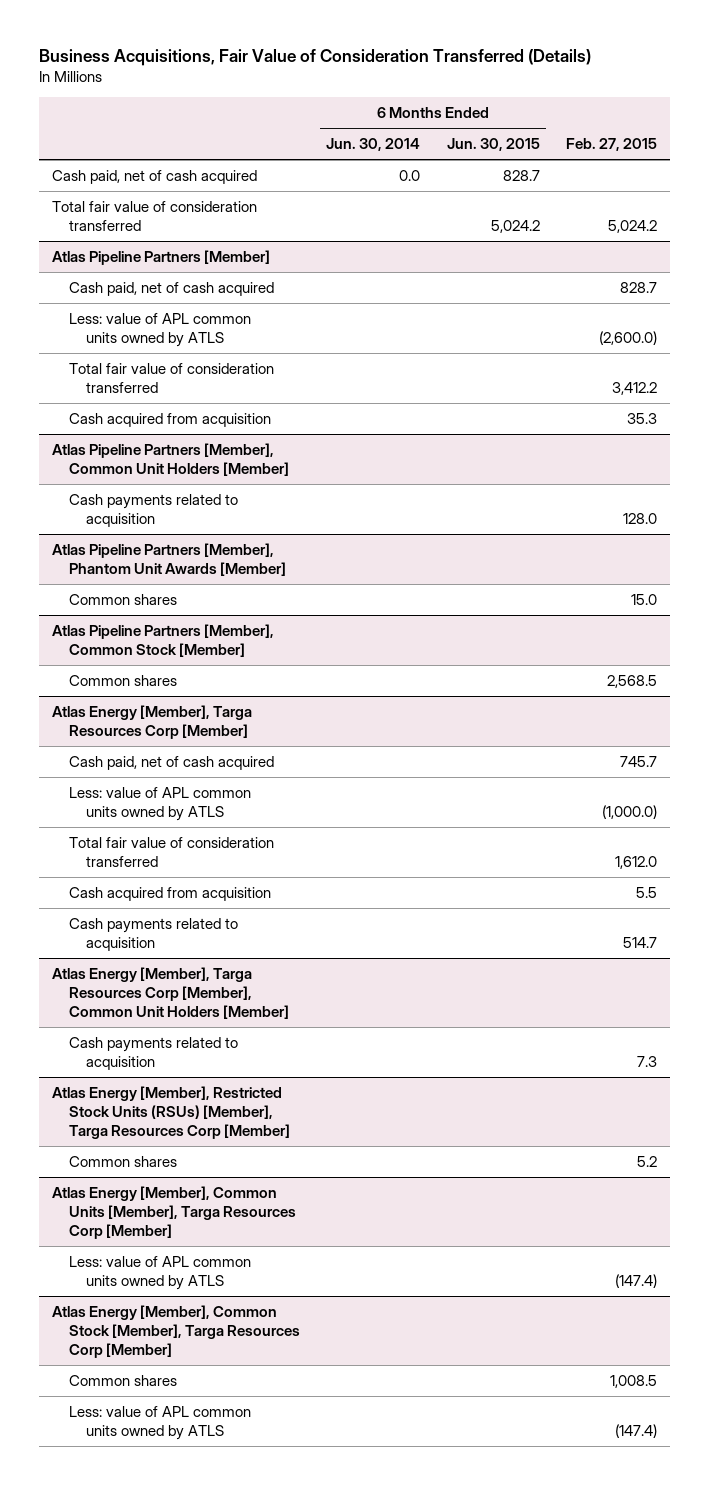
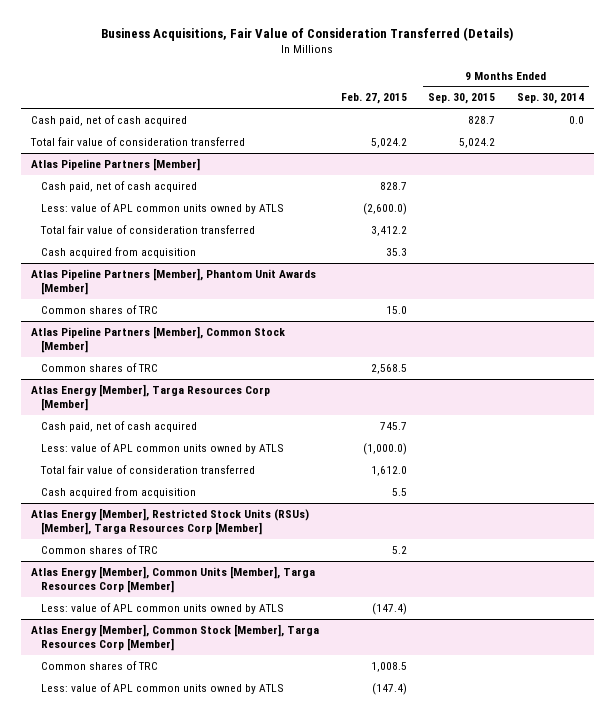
- | 6 Months Ended Jun. 30, 2014 | 6 Months Ended Jun. 30, 2015 | Feb. 27, 2015
+ | Feb. 27, 2015 | 9 Months Ended Sep. 30, 2015 | 9 Months Ended Sep. 30, 2014
- Atlas Pipeline Partners [Member], Common Unit Holders [Member]
- Cash payments related to acquisition | | | 128.0
@ Atlas Pipeline Partners [Member], Phantom Unit Awards [Member]
- Common shares | | | 15.0
+ Common shares of TRC | 15.0 | |
@ Atlas Pipeline Partners [Member], Common Stock [Member]
- Common shares | | | 2,568.5
+ Common shares of TRC | 2,568.5 | |
@ Atlas Energy [Member], Targa Resources Corp [Member]
- Cash payments related to acquisition | | | 514.7
- Atlas Energy [Member], Targa Resources Corp [Member], Common Unit Holders [Member]
- Cash payments related to acquisition | | | 7.3
@ Atlas Energy [Member], Restricted Stock Units (RSUs) [Member], Targa Resources Corp [Member]
- Common shares | | | 5.2
+ Common shares of TRC | 5.2 | |
@ Atlas Energy [Member], Common Stock [Member], Targa Resources Corp [Member]
- Common shares | | | 1,008.5
+ Common shares of TRC | 1,008.5 | |

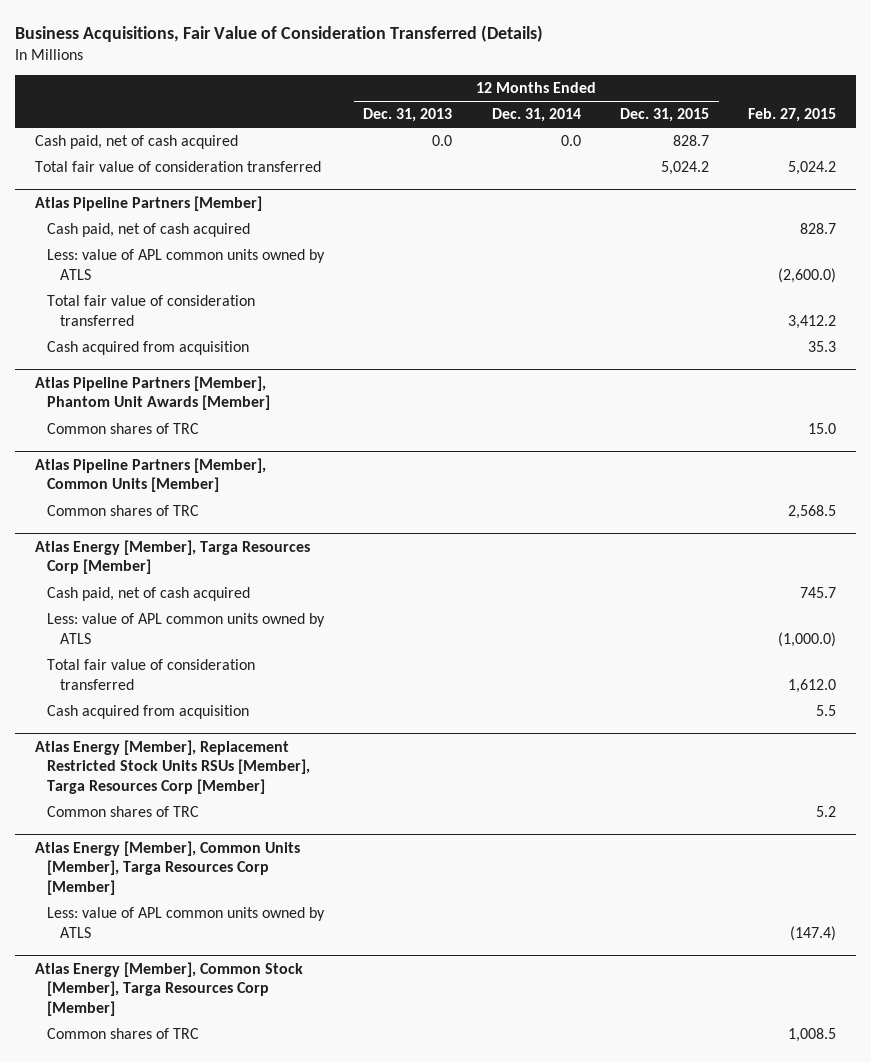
- | Feb. 27, 2015 | 9 Months Ended Sep. 30, 2015 | 9 Months Ended Sep. 30, 2014
+ | 12 Months Ended Dec. 31, 2013 | 12 Months Ended Dec. 31, 2014 | 12 Months Ended Dec. 31, 2015 | Feb. 27, 2015
- Atlas Pipeline Partners [Member], Common Stock [Member]
+ Atlas Pipeline Partners [Member], Common Units [Member]
- Atlas Energy [Member], Restricted Stock Units (RSUs) [Member], Targa Resources Corp [Member]
+ Atlas Energy [Member], Replacement Restricted Stock Units RSUs [Member], Targa Resources Corp [Member]
@ Atlas Energy [Member], Common Stock [Member], Targa Resources Corp [Member]
- Less: value of APL common units owned by ATLS | (147.4) | |

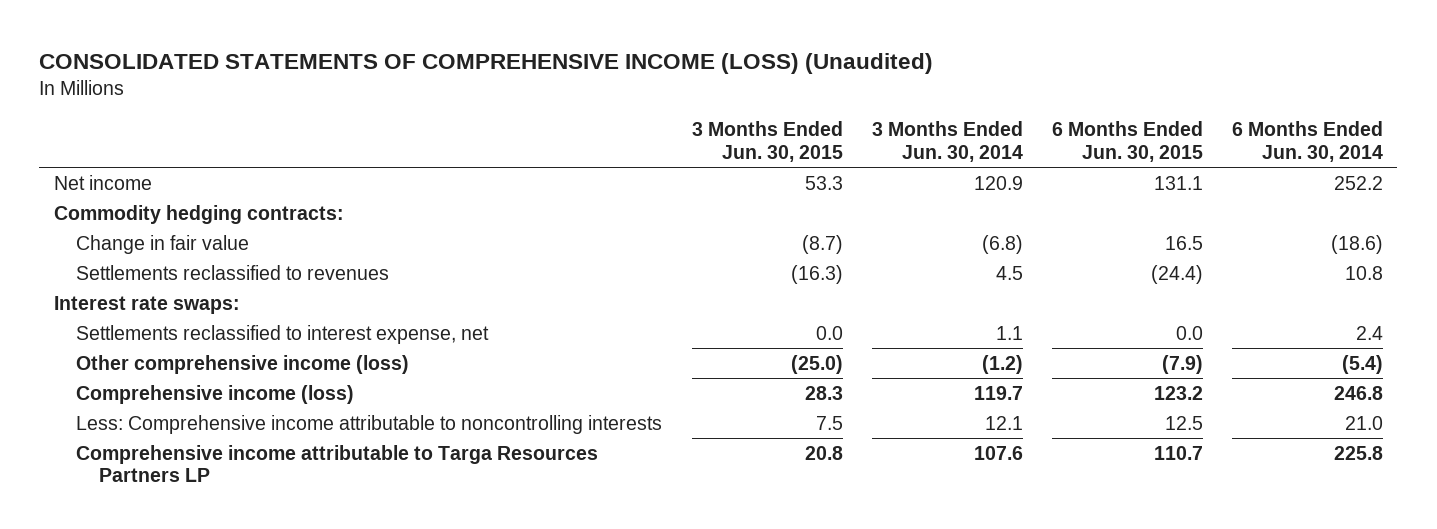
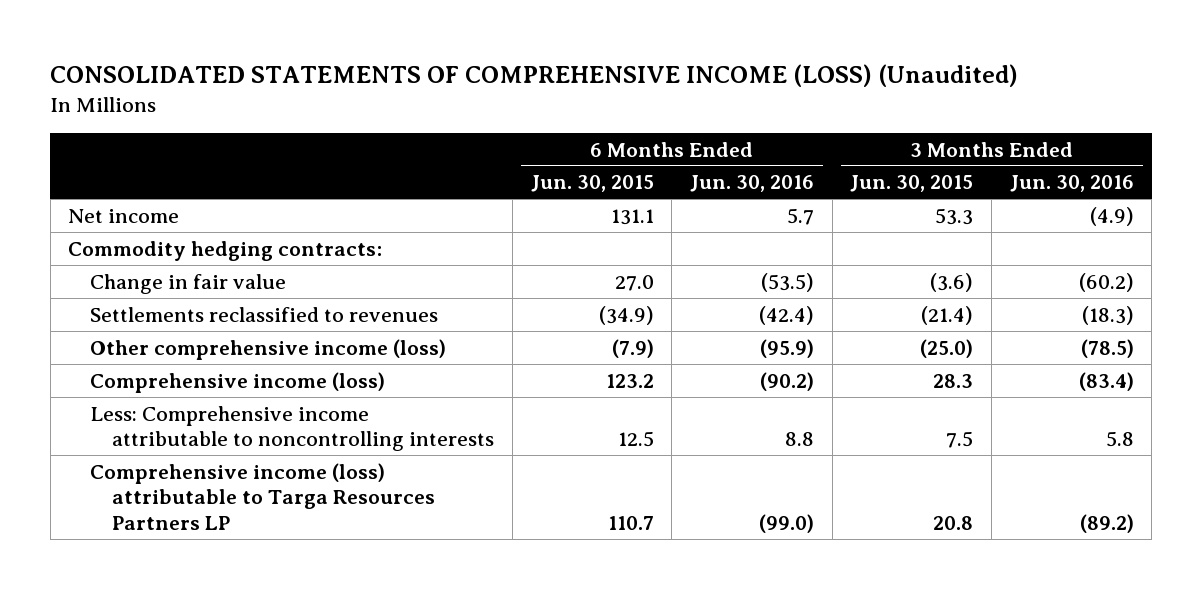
- | 3 Months Ended Jun. 30, 2015 | 3 Months Ended Jun. 30, 2014 | 6 Months Ended Jun. 30, 2015 | 6 Months Ended Jun. 30, 2014
+ | 6 Months Ended Jun. 30, 2015 | 6 Months Ended Jun. 30, 2016 | 3 Months Ended Jun. 30, 2015 | 3 Months Ended Jun. 30, 2016
- Change in fair value | (8.7) | (6.8) | 16.5 | (18.6)
- Settlements reclassified to revenues | (16.3) | 4.5 | (24.4) | 10.8
- Interest rate swaps:
- Settlements reclassified to interest expense, net | 0.0 | 1.1 | 0.0 | 2.4
+ Change in fair value | 27.0 | (53.5) | (3.6) | (60.2)
+ Settlements reclassified to revenues | (34.9) | (42.4) | (21.4) | (18.3)
- Comprehensive income attributable to Targa Resources Partners LP | 20.8 | 107.6 | 110.7 | 225.8
+ Comprehensive income (loss) attributable to Targa Resources Partners LP | 110.7 | (99.0) | 20.8 | (89.2)

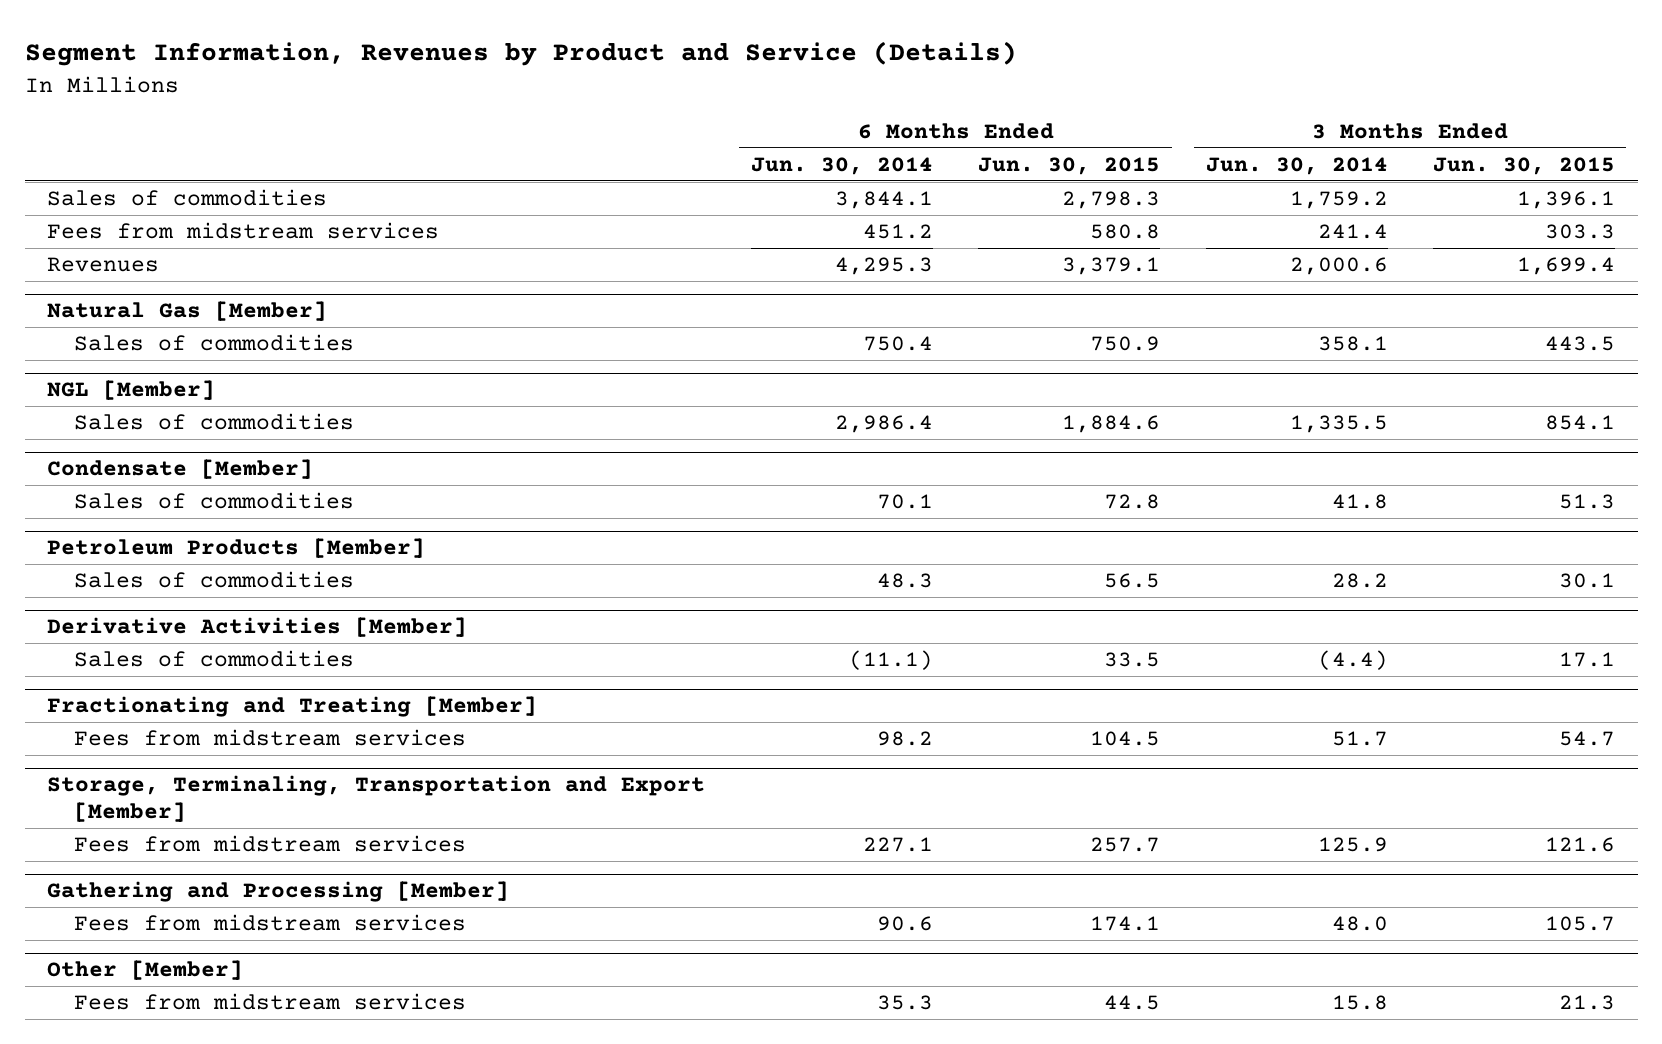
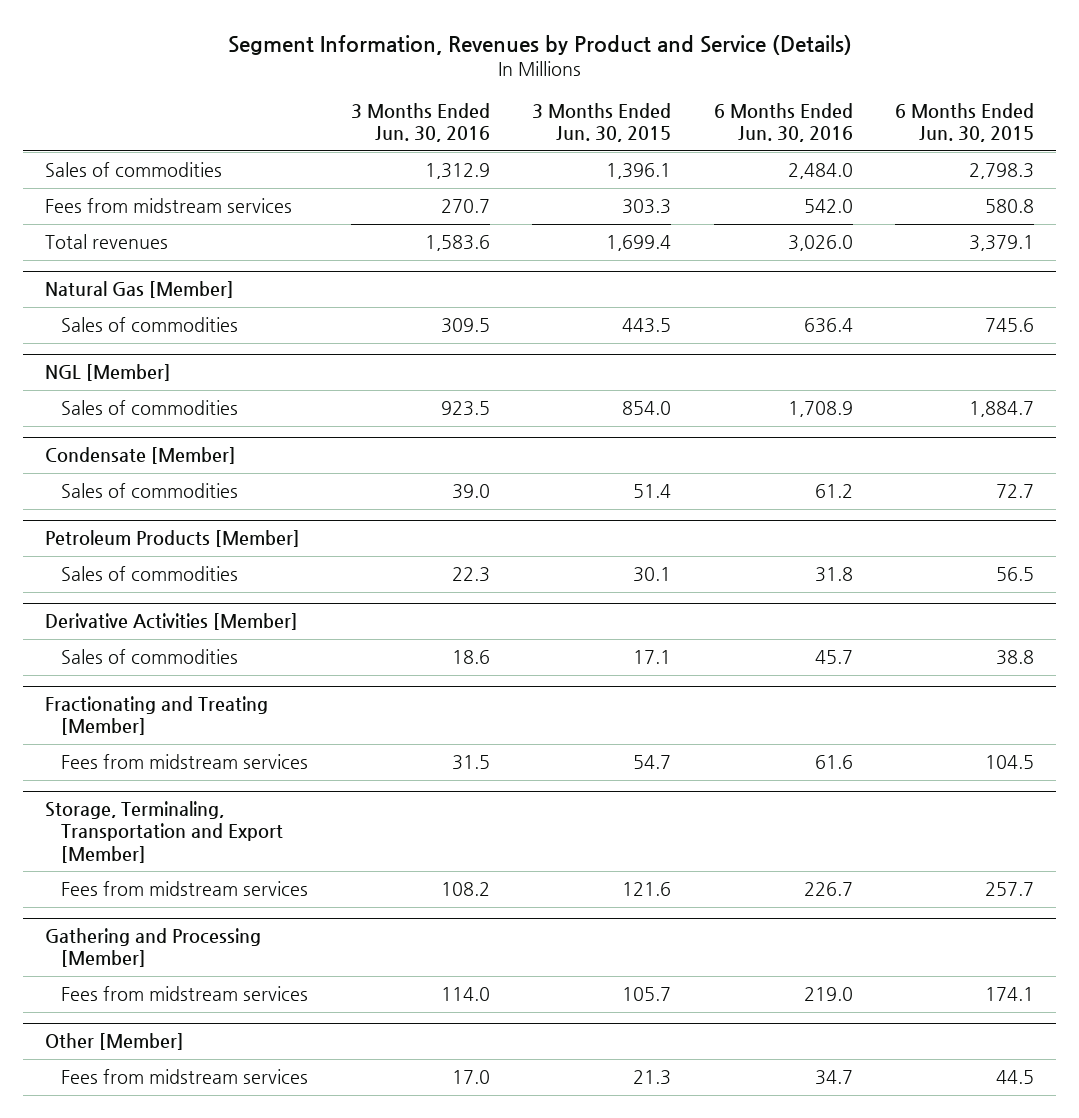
- | 6 Months Ended Jun. 30, 2014 | 6 Months Ended Jun. 30, 2015 | 3 Months Ended Jun. 30, 2014 | 3 Months Ended Jun. 30, 2015
+ | 3 Months Ended Jun. 30, 2016 | 3 Months Ended Jun. 30, 2015 | 6 Months Ended Jun. 30, 2016 | 6 Months Ended Jun. 30, 2015
- Revenues | 4,295.3 | 3,379.1 | 2,000.6 | 1,699.4
+ Total revenues | 1,583.6 | 1,699.4 | 3,026.0 | 3,379.1
@ Natural Gas [Member]
- Sales of commodities | 750.4 | 750.9 | 358.1 | 443.5
+ Sales of commodities | 309.5 | 443.5 | 636.4 | 745.6
@ NGL [Member]
- Sales of commodities | 2,986.4 | 1,884.6 | 1,335.5 | 854.1
+ Sales of commodities | 923.5 | 854.0 | 1,708.9 | 1,884.7
@ Condensate [Member]
- Sales of commodities | 70.1 | 72.8 | 41.8 | 51.3
+ Sales of commodities | 39.0 | 51.4 | 61.2 | 72.7
@ Derivative Activities [Member]
- Sales of commodities | (11.1) | 33.5 | (4.4) | 17.1
+ Sales of commodities | 18.6 | 17.1 | 45.7 | 38.8

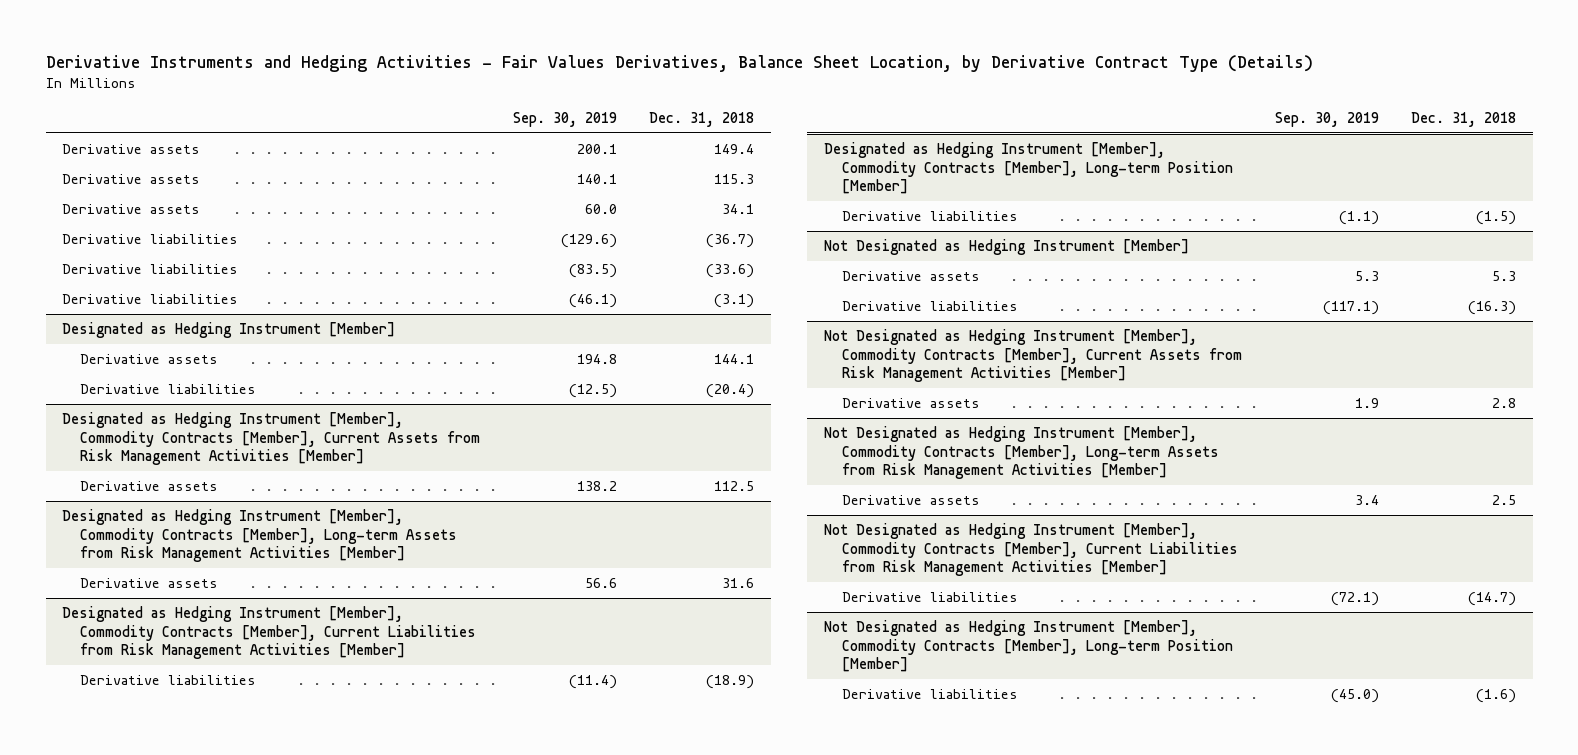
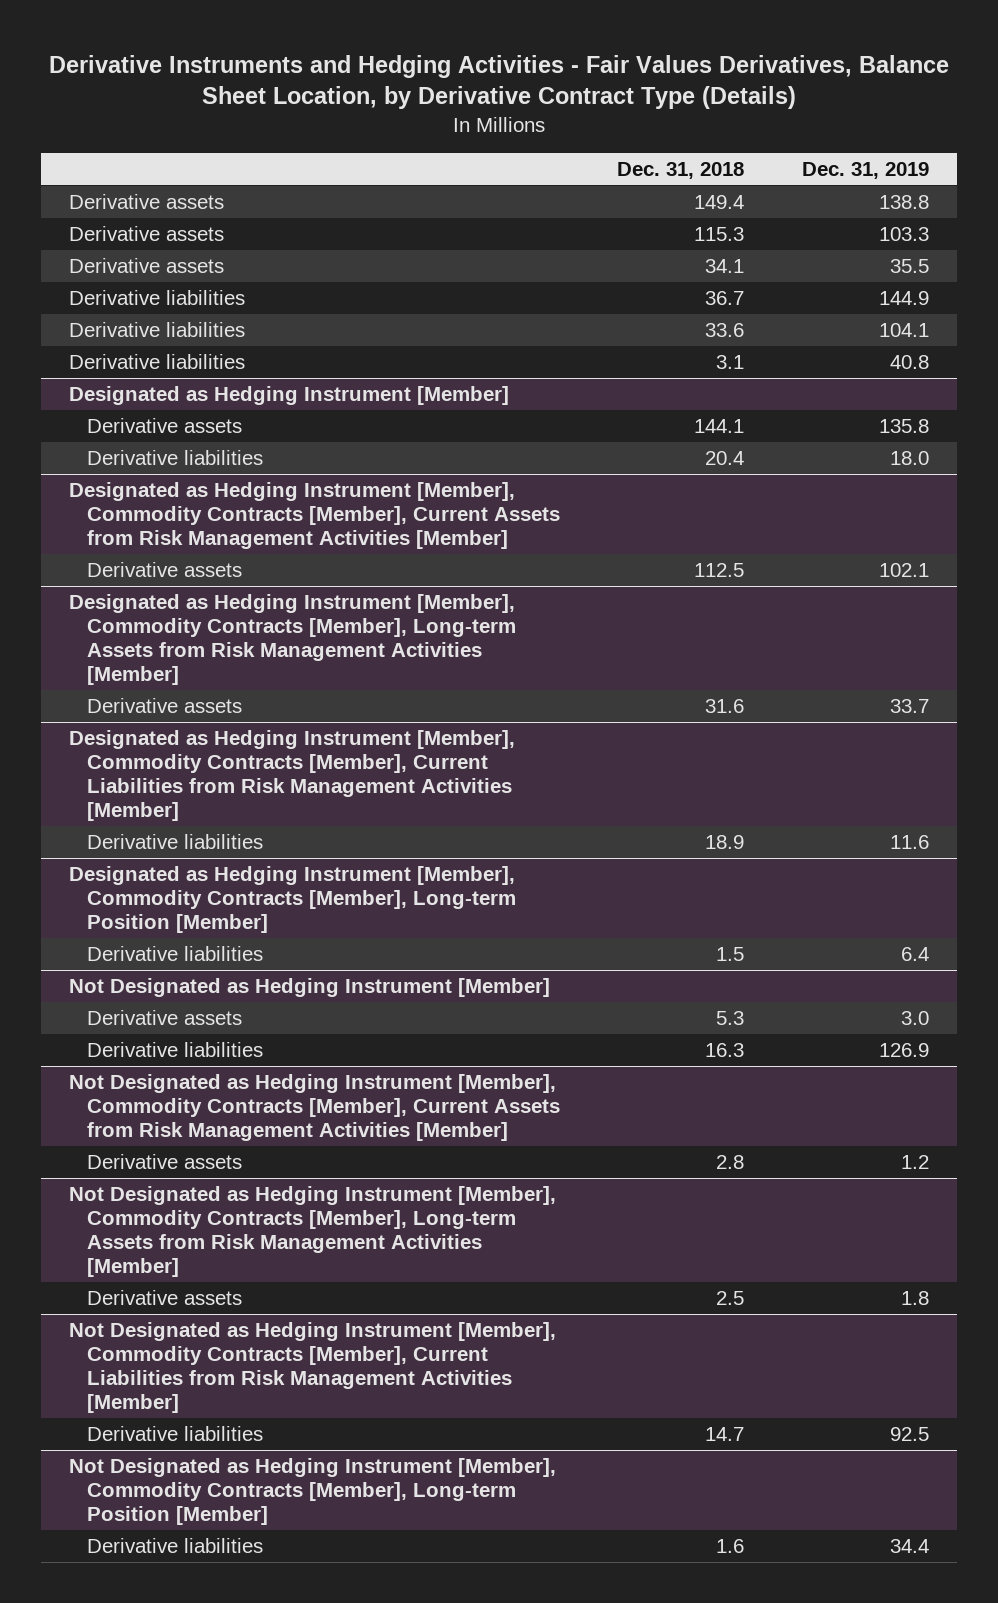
- | Sep. 30, 2019 | Dec. 31, 2018
+ | Dec. 31, 2018 | Dec. 31, 2019
- Derivative liabilities | (129.6) | (36.7)
- Derivative liabilities | (83.5) | (33.6)
- Derivative liabilities | (46.1) | (3.1)
+ Derivative liabilities | 36.7 | 144.9
+ Derivative liabilities | 33.6 | 104.1
+ Derivative liabilities | 3.1 | 40.8
@ Designated as Hedging Instrument [Member]
- Derivative liabilities | (12.5) | (20.4)
+ Derivative liabilities | 20.4 | 18.0
@ Designated as Hedging Instrument [Member], Commodity Contracts [Member], Current Liabilities from Risk Management Activities [Member]
- Derivative liabilities | (11.4) | (18.9)
+ Derivative liabilities | 18.9 | 11.6
@ Designated as Hedging Instrument [Member], Commodity Contracts [Member], Long-term Position [Member]
- Derivative liabilities | (1.1) | (1.5)
+ Derivative liabilities | 1.5 | 6.4
@ Not Designated as Hedging Instrument [Member]
- Derivative liabilities | (117.1) | (16.3)
+ Derivative liabilities | 16.3 | 126.9
@ Not Designated as Hedging Instrument [Member], Commodity Contracts [Member], Current Liabilities from Risk Management Activities [Member]
- Derivative liabilities | (72.1) | (14.7)
+ Derivative liabilities | 14.7 | 92.5
@ Not Designated as Hedging Instrument [Member], Commodity Contracts [Member], Long-term Position [Member]
- Derivative liabilities | (45.0) | (1.6)
+ Derivative liabilities | 1.6 | 34.4

